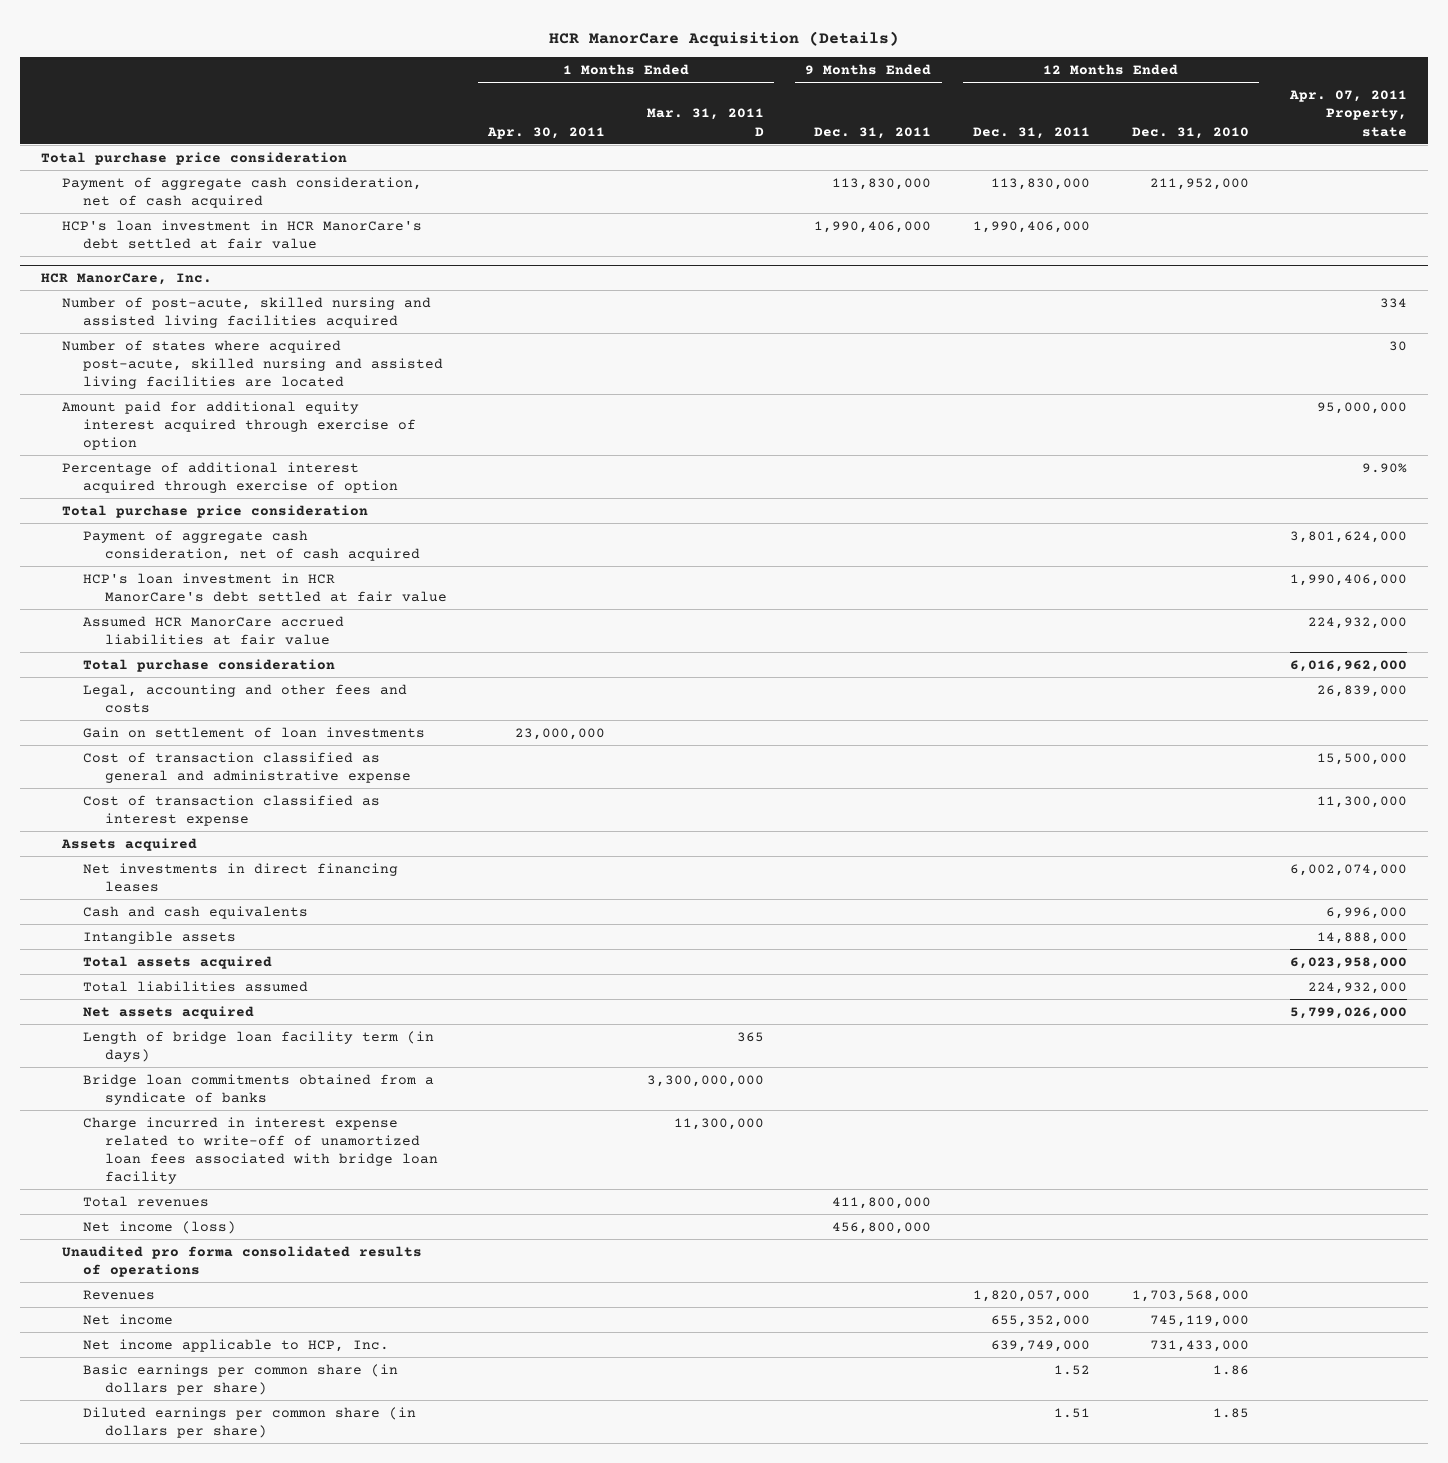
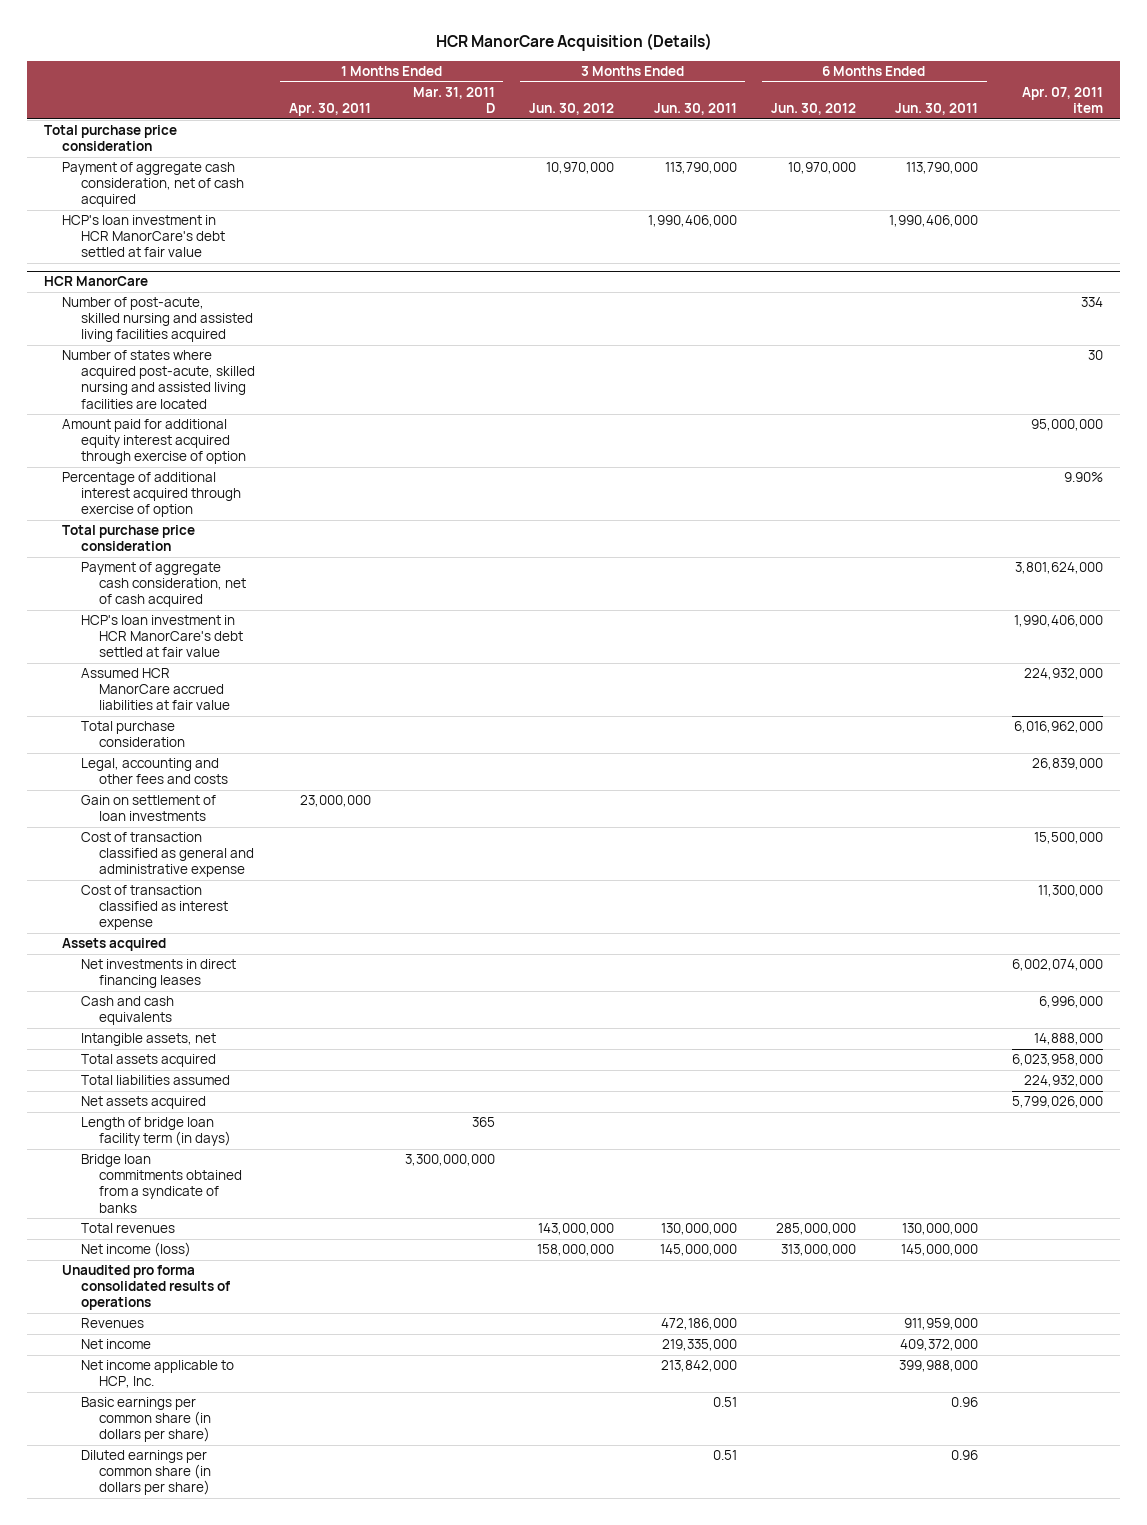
- | 1 Months Ended Apr. 30, 2011 | 1 Months Ended Mar. 31, 2011 D | 9 Months Ended Dec. 31, 2011 | 12 Months Ended Dec. 31, 2011 | 12 Months Ended Dec. 31, 2010 | Apr. 07, 2011 Property, state
+ | 1 Months Ended Apr. 30, 2011 | 1 Months Ended Mar. 31, 2011 D | 3 Months Ended Jun. 30, 2012 | 3 Months Ended Jun. 30, 2011 | 6 Months Ended Jun. 30, 2012 | 6 Months Ended Jun. 30, 2011 | Apr. 07, 2011 item
- HCR ManorCare, Inc.
+ HCR ManorCare
- Intangible assets | | | | | | 14,888,000
+ Intangible assets, net | | | | | | | 14,888,000
- Charge incurred in interest expense related to write-off of unamortized loan fees associated with bridge loan facility | | 11,300,000 | | | |

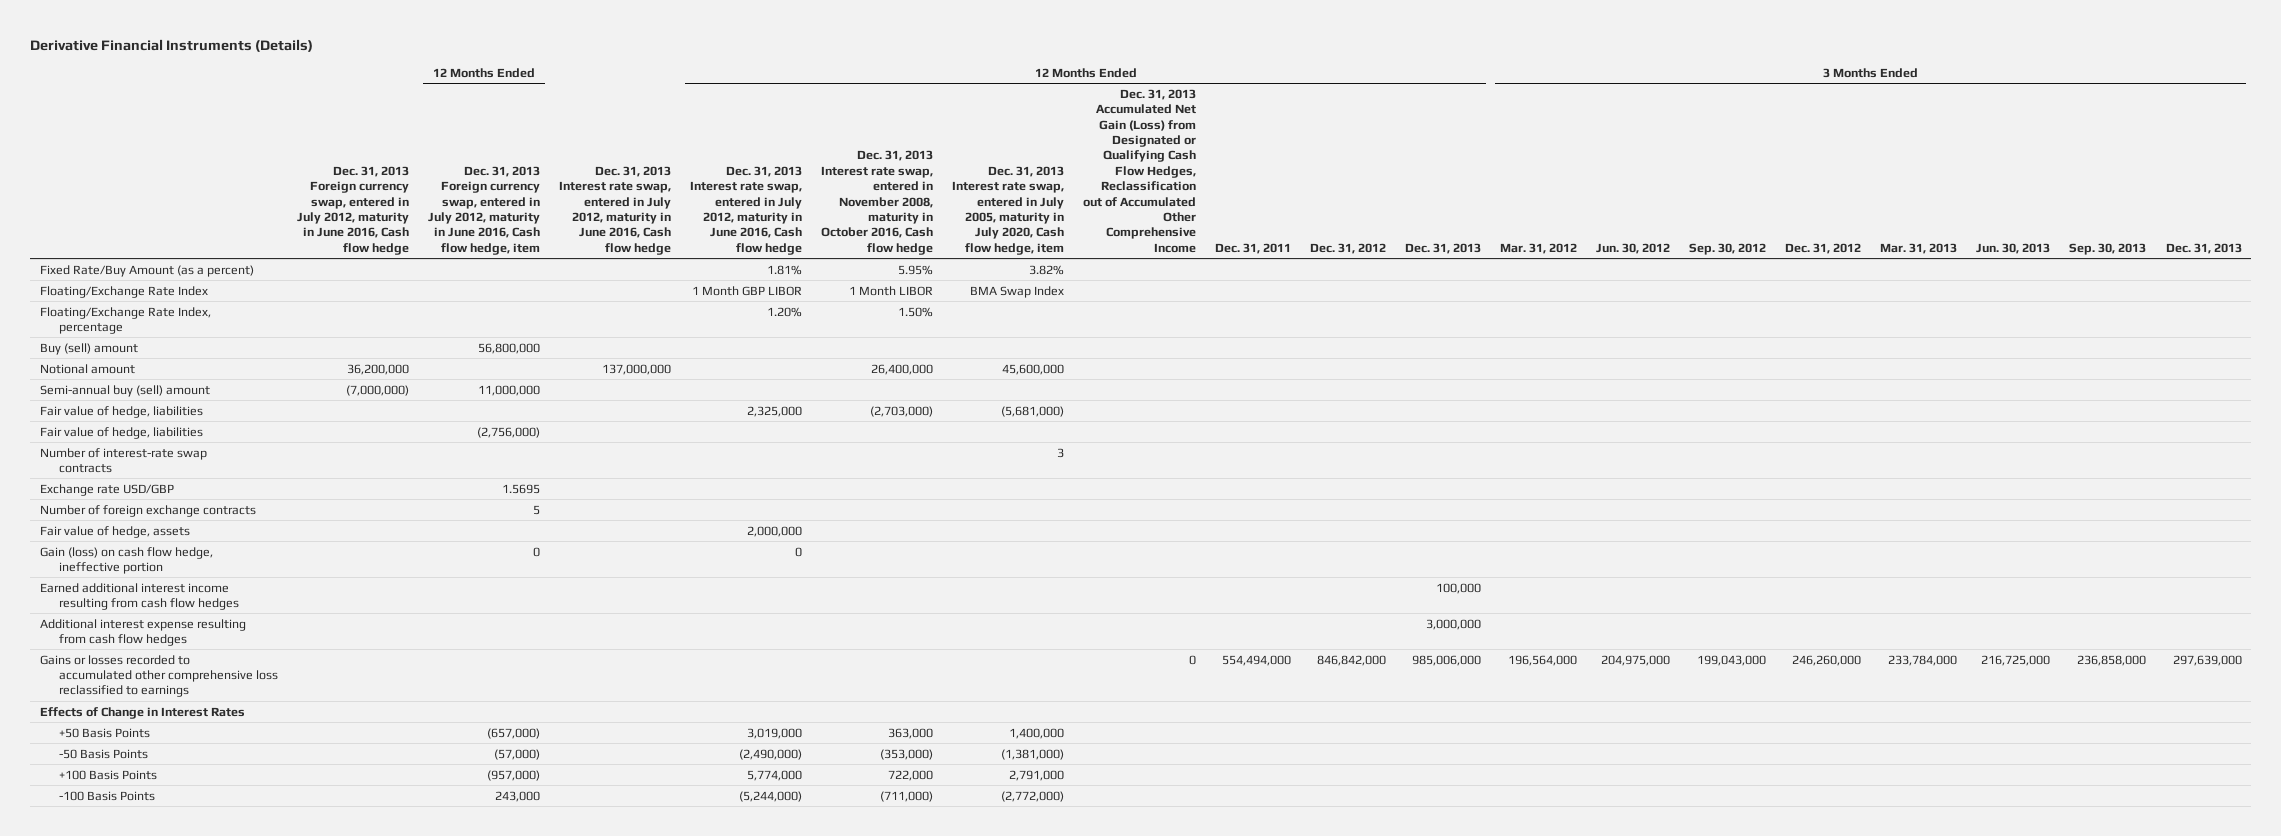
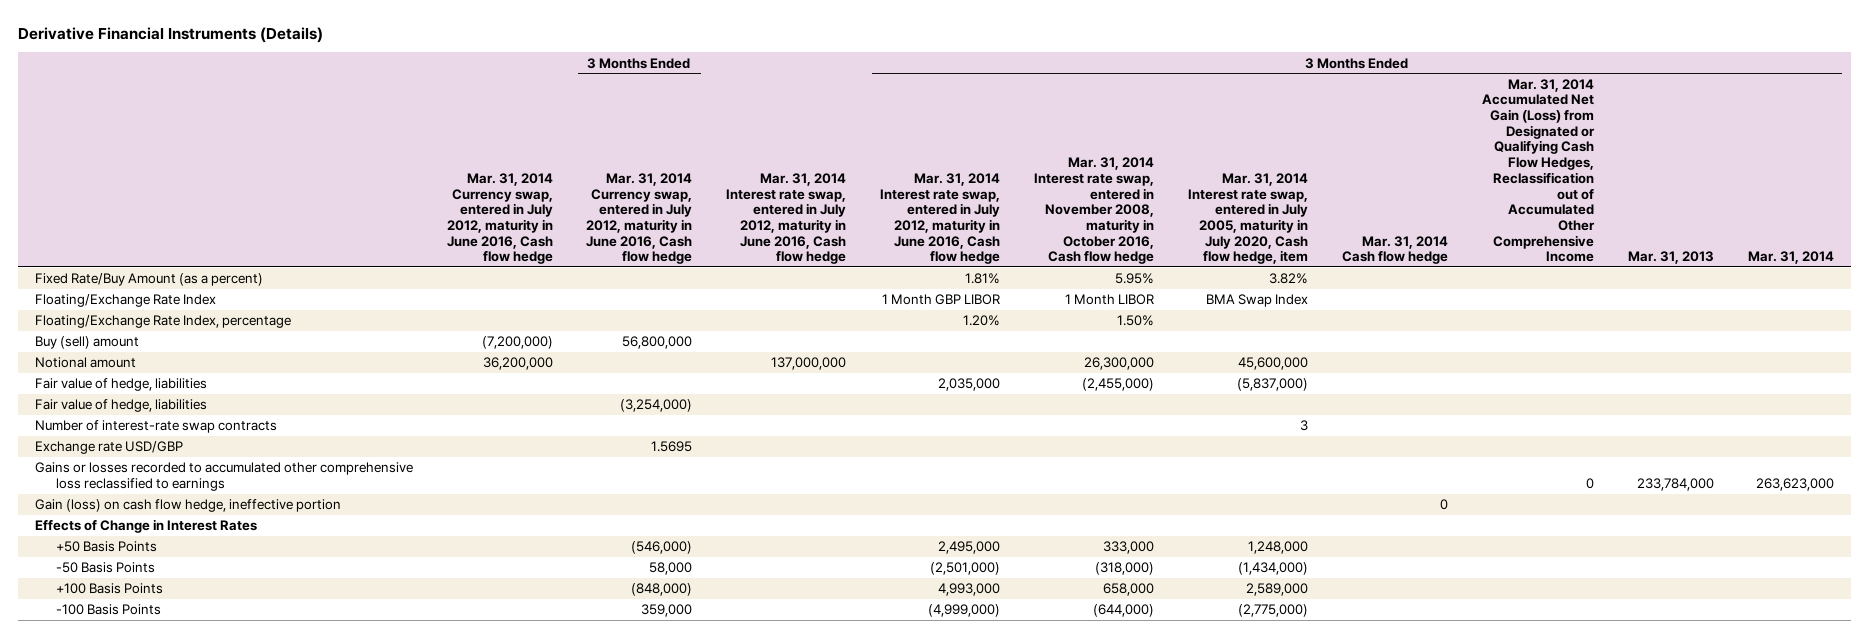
- | Dec. 31, 2013 Foreign currency swap, entered in July 2012, maturity in June 2016, Cash flow hedge | 12 Months Ended Dec. 31, 2013 Foreign currency swap, entered in July 2012, maturity in June 2016, Cash flow hedge, item | Dec. 31, 2013 Interest rate swap, entered in July 2012, maturity in June 2016, Cash flow hedge | 12 Months Ended Dec. 31, 2013 Interest rate swap, entered in July 2012, maturity in June 2016, Cash flow hedge | 12 Months Ended Dec. 31, 2013 Interest rate swap, entered in November 2008, maturity in October 2016, Cash flow hedge | 12 Months Ended Dec. 31, 2013 Interest rate swap, entered in July 2005, maturity in July 2020, Cash flow hedge, item | 12 Months Ended Dec. 31, 2013 Accumulated Net Gain (Loss) from Designated or Qualifying Cash Flow Hedges, Reclassification out of Accumulated Other Comprehensive Income | 12 Months Ended Dec. 31, 2011 | 12 Months Ended Dec. 31, 2012 | 12 Months Ended Dec. 31, 2013 | 3 Months Ended Mar. 31, 2012 | 3 Months Ended Jun. 30, 2012 | 3 Months Ended Sep. 30, 2012 | 3 Months Ended Dec. 31, 2012 | 3 Months Ended Mar. 31, 2013 | 3 Months Ended Jun. 30, 2013 | 3 Months Ended Sep. 30, 2013 | 3 Months Ended Dec. 31, 2013
+ | Mar. 31, 2014 Currency swap, entered in July 2012, maturity in June 2016, Cash flow hedge | 3 Months Ended Mar. 31, 2014 Currency swap, entered in July 2012, maturity in June 2016, Cash flow hedge | Mar. 31, 2014 Interest rate swap, entered in July 2012, maturity in June 2016, Cash flow hedge | 3 Months Ended Mar. 31, 2014 Interest rate swap, entered in July 2012, maturity in June 2016, Cash flow hedge | 3 Months Ended Mar. 31, 2014 Interest rate swap, entered in November 2008, maturity in October 2016, Cash flow hedge | 3 Months Ended Mar. 31, 2014 Interest rate swap, entered in July 2005, maturity in July 2020, Cash flow hedge, item | 3 Months Ended Mar. 31, 2014 Cash flow hedge | 3 Months Ended Mar. 31, 2014 Accumulated Net Gain (Loss) from Designated or Qualifying Cash Flow Hedges, Reclassification out of Accumulated Other Comprehensive Income | 3 Months Ended Mar. 31, 2013 | 3 Months Ended Mar. 31, 2014
- Semi-annual buy (sell) amount | (7,000,000) | 11,000,000 | | | | | | | | | | | | | | | |
- Number of foreign exchange contracts | | 5 | | | | | | | | | | | | | | | |
- Fair value of hedge, assets | | | | 2,000,000 | | | | | | | | | | | | | |
- Earned additional interest income resulting from cash flow hedges | | | | | | | | | | 100,000 | | | | | | | |
- Additional interest expense resulting from cash flow hedges | | | | | | | | | | 3,000,000 | | | | | | | |
moved down: Gain (loss) on cash flow hedge, ineffective portion | | | | | | | 0 | | |

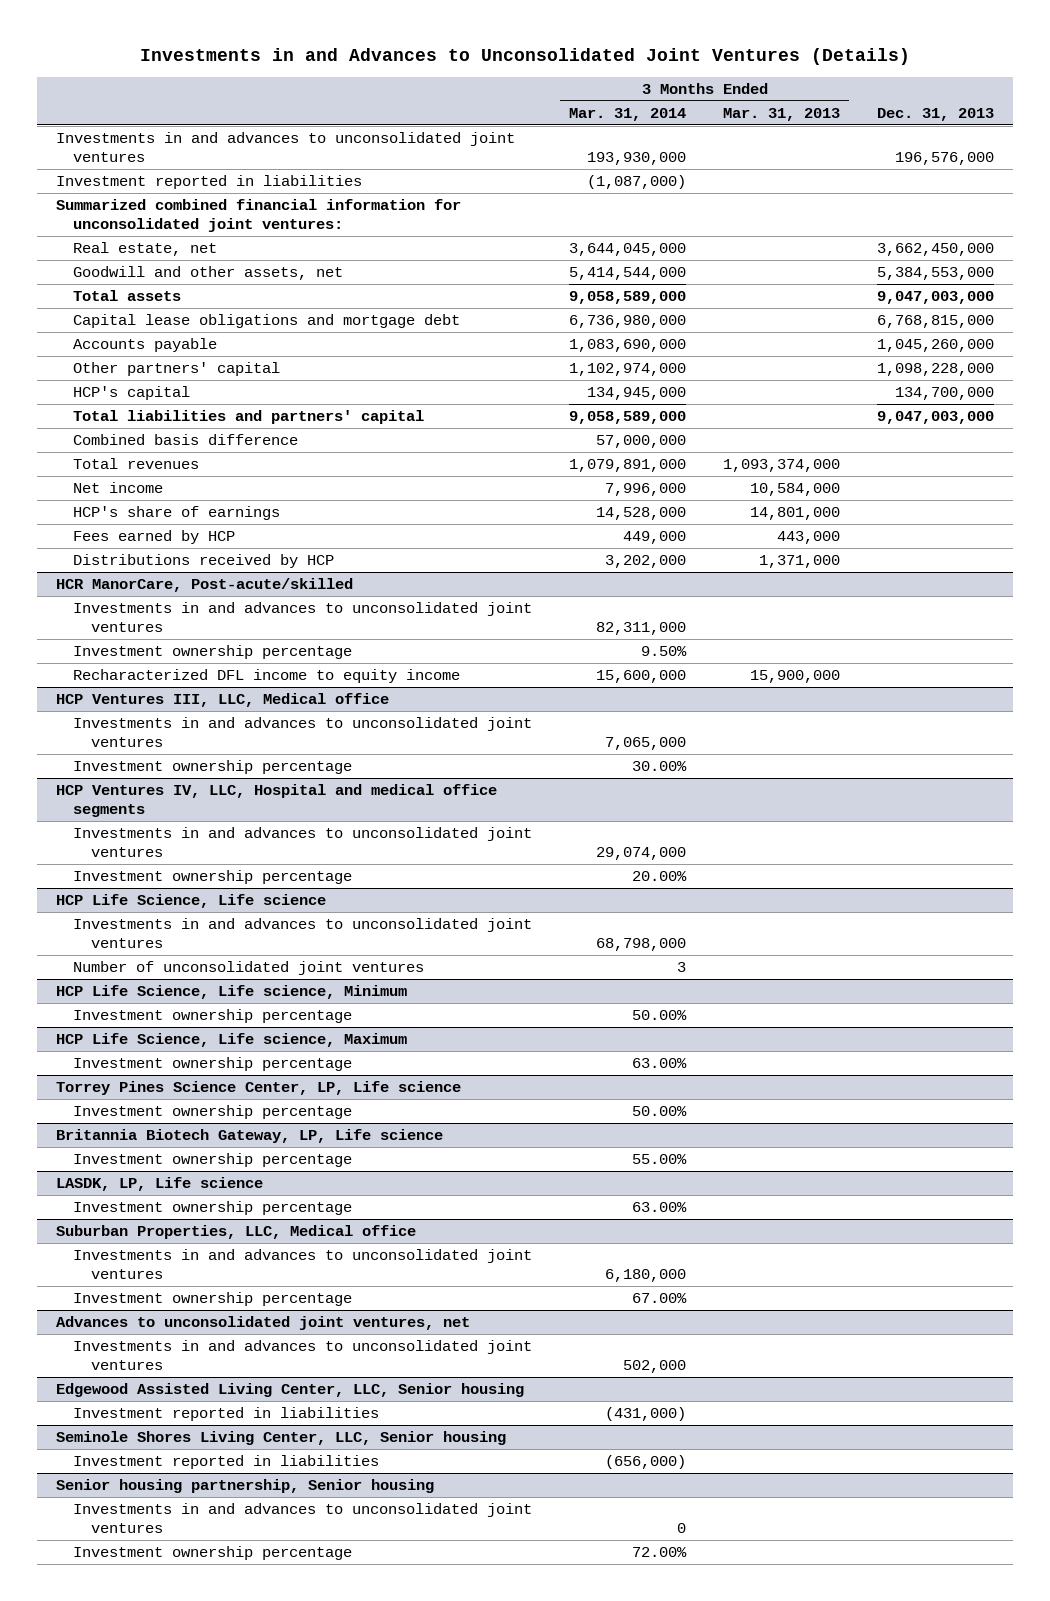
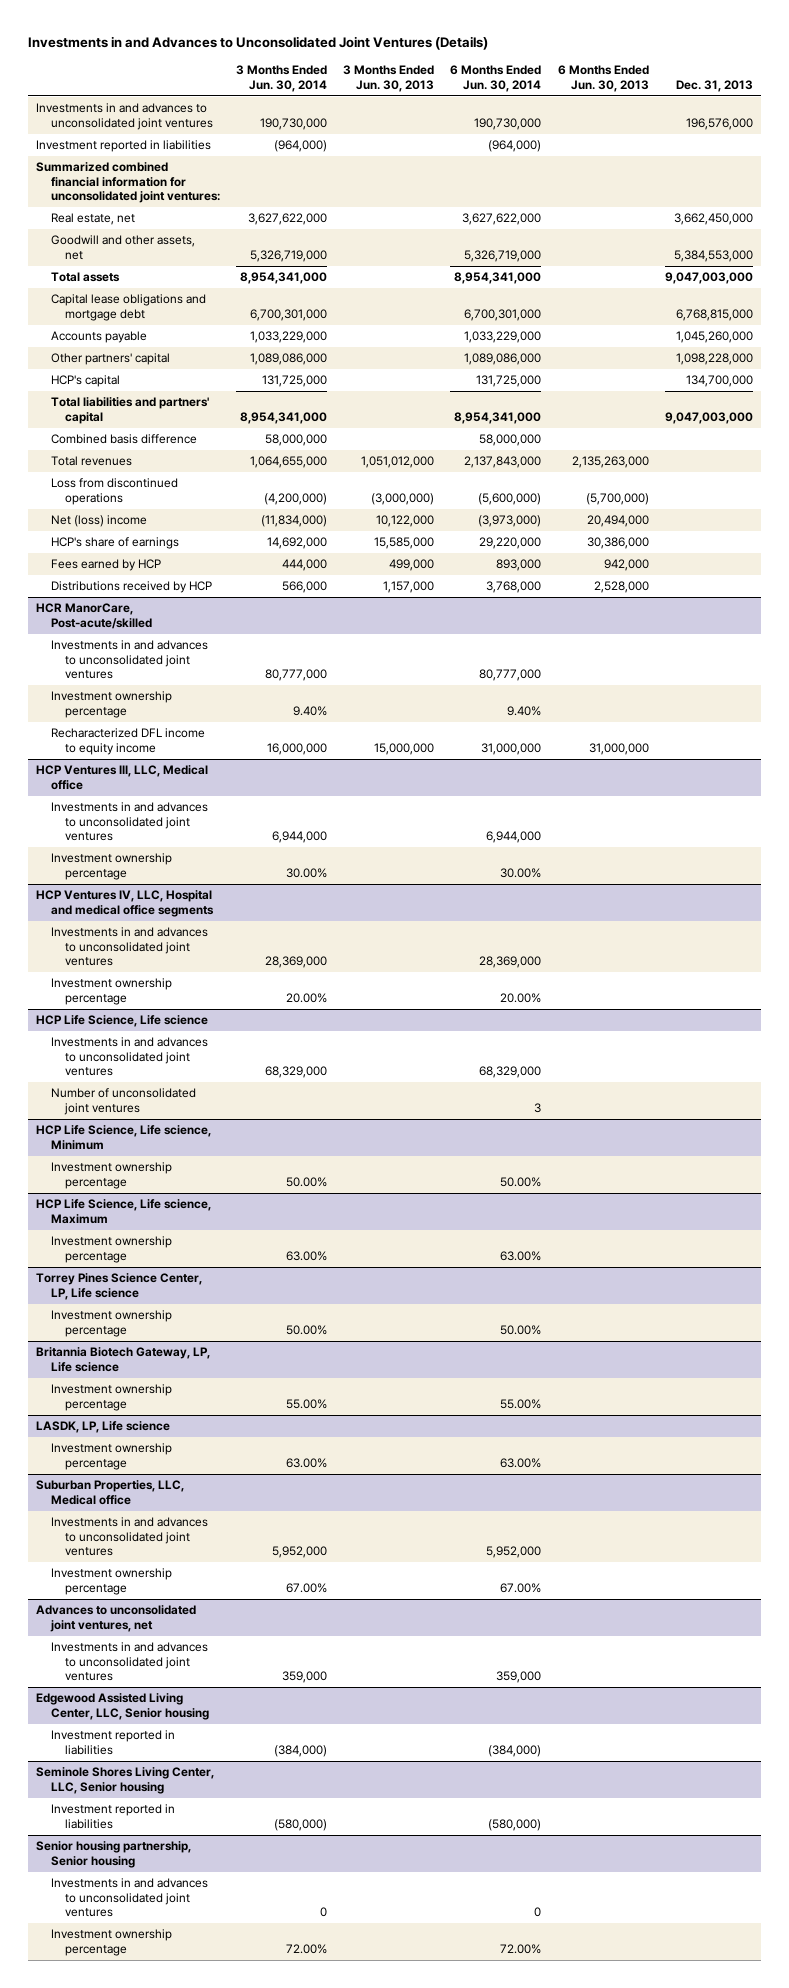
- | 3 Months Ended Mar. 31, 2014 | 3 Months Ended Mar. 31, 2013 | Dec. 31, 2013
+ | 3 Months Ended Jun. 30, 2014 | 3 Months Ended Jun. 30, 2013 | 6 Months Ended Jun. 30, 2014 | 6 Months Ended Jun. 30, 2013 | Dec. 31, 2013
- Net income | 7,996,000 | 10,584,000 |
+ Loss from discontinued operations | (4,200,000) | (3,000,000) | (5,600,000) | (5,700,000) |
+ Net (loss) income | (11,834,000) | 10,122,000 | (3,973,000) | 20,494,000 |

